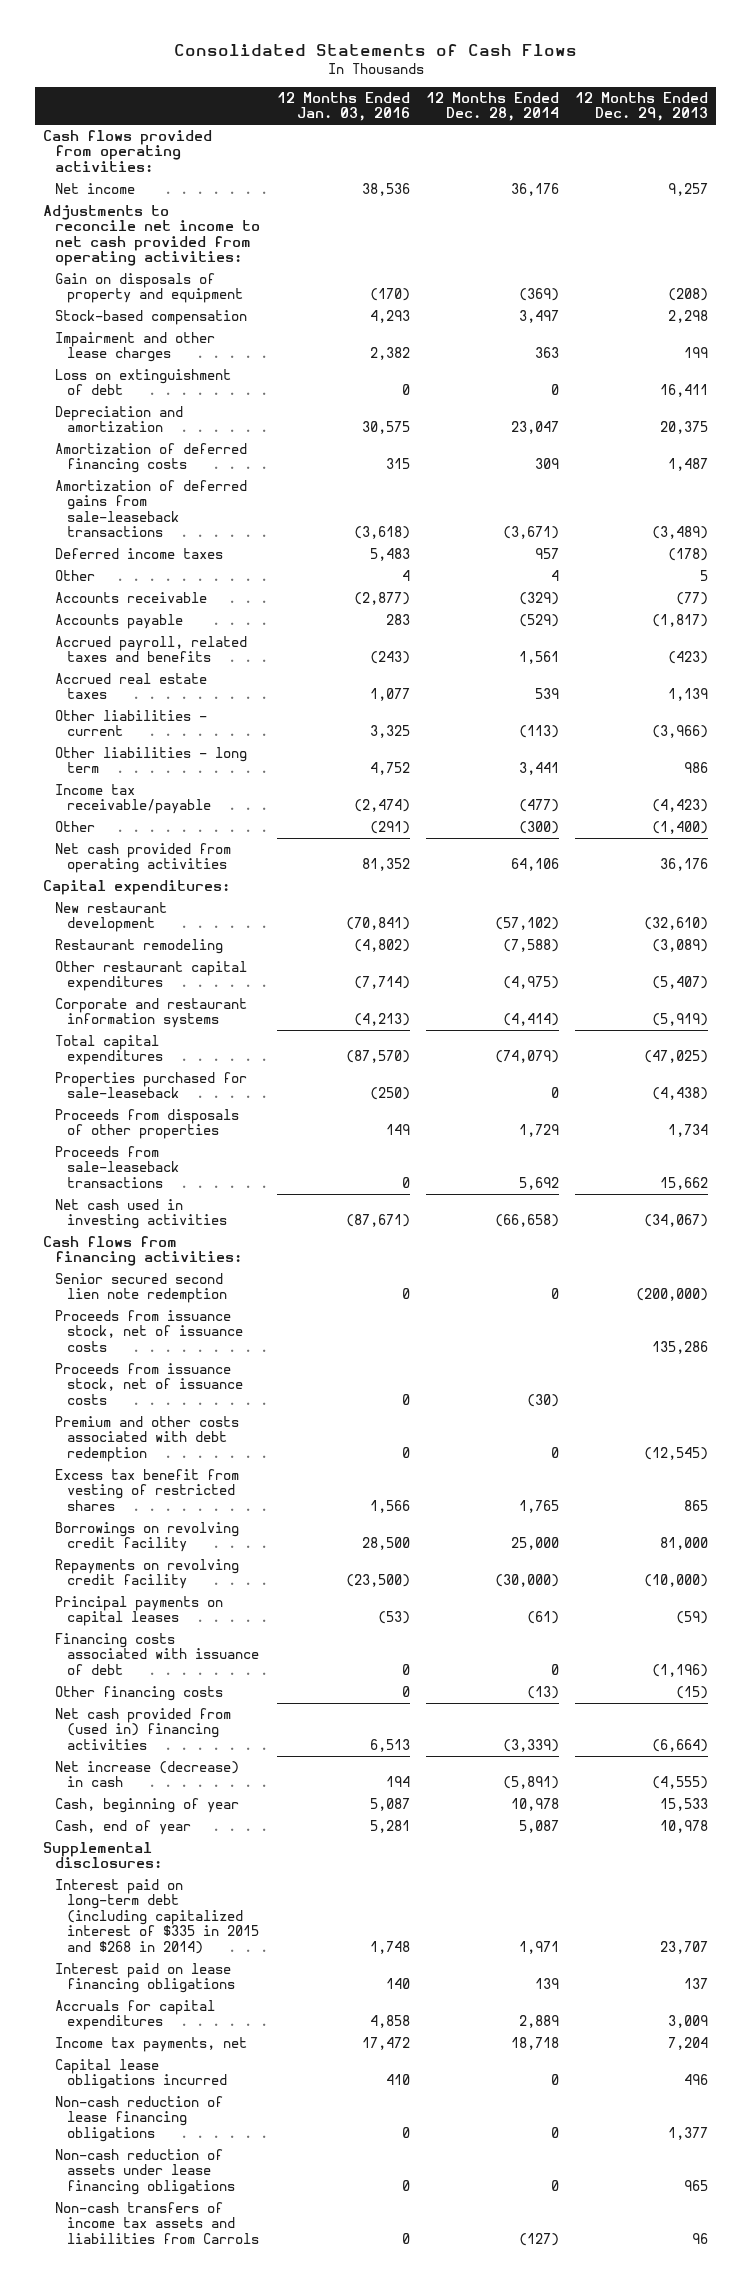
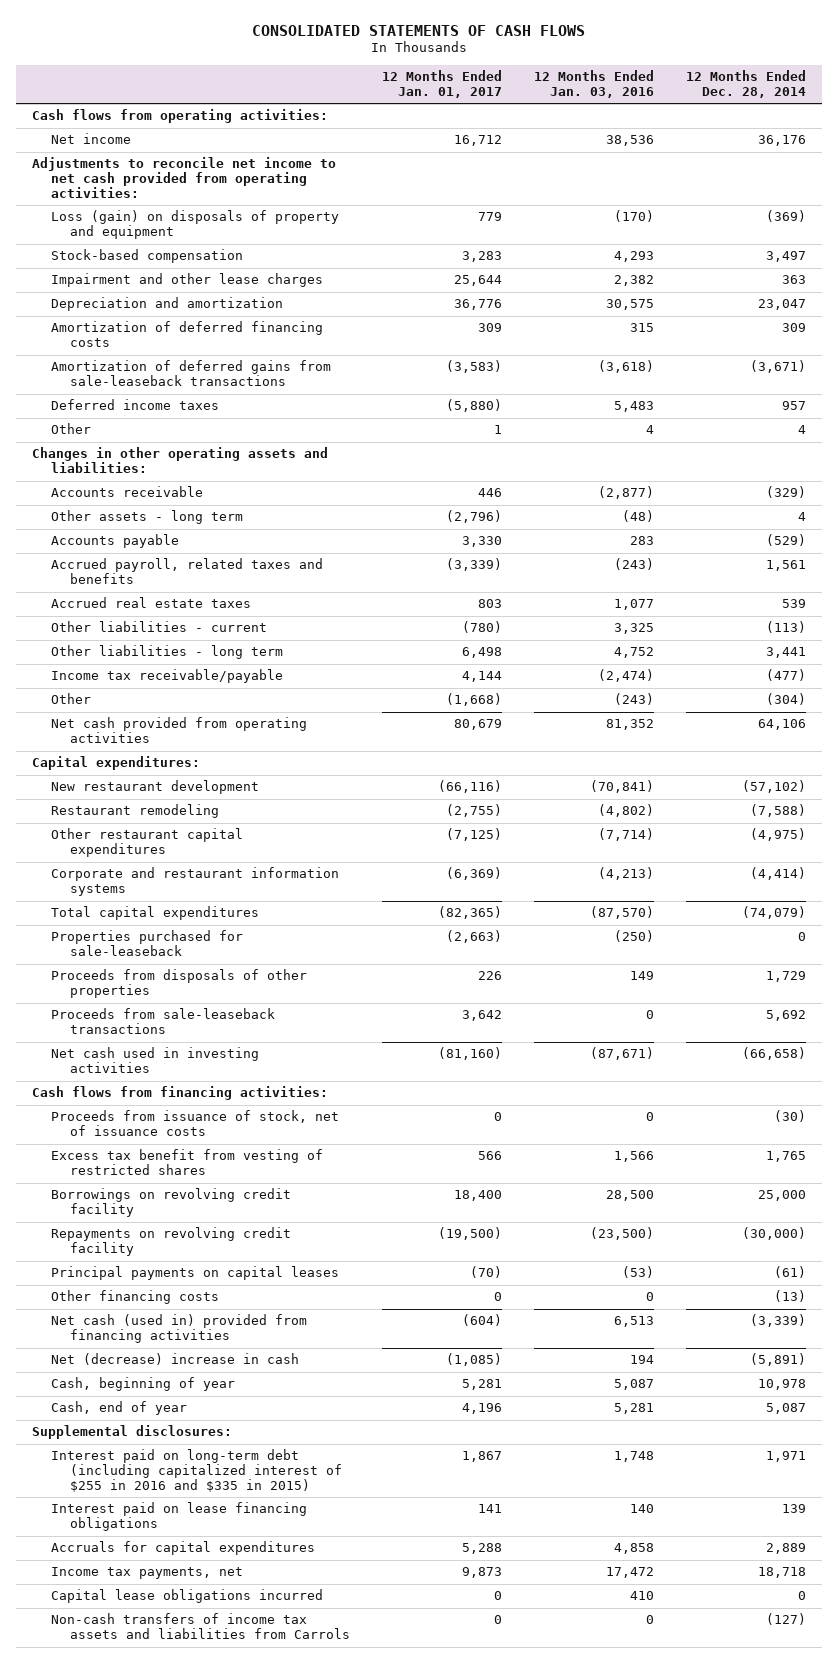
- Consolidated Statements of Cash Flows
+ CONSOLIDATED STATEMENTS OF CASH FLOWS
- | 12 Months Ended Jan. 03, 2016 | 12 Months Ended Dec. 28, 2014 | 12 Months Ended Dec. 29, 2013
+ | 12 Months Ended Jan. 01, 2017 | 12 Months Ended Jan. 03, 2016 | 12 Months Ended Dec. 28, 2014
- Cash flows provided from operating activities:
+ Cash flows from operating activities:
- Gain on disposals of property and equipment | (170) | (369) | (208)
+ Loss (gain) on disposals of property and equipment | 779 | (170) | (369)
- Loss on extinguishment of debt | 0 | 0 | 16,411
+ Changes in other operating assets and liabilities:
+ Other assets - long term | (2,796) | (48) | 4
- Other | (291) | (300) | (1,400)
+ Other | (1,668) | (243) | (304)
- Senior secured second lien note redemption | 0 | 0 | (200,000)
- Proceeds from issuance stock, net of issuance costs | | | 135,286
- Proceeds from issuance stock, net of issuance costs | 0 | (30) |
- Premium and other costs associated with debt redemption | 0 | 0 | (12,545)
+ Proceeds from issuance of stock, net of issuance costs | 0 | 0 | (30)
- Financing costs associated with issuance of debt | 0 | 0 | (1,196)
- Net cash provided from (used in) financing activities | 6,513 | (3,339) | (6,664)
- Net increase (decrease) in cash | 194 | (5,891) | (4,555)
+ Net cash (used in) provided from financing activities | (604) | 6,513 | (3,339)
+ Net (decrease) increase in cash | (1,085) | 194 | (5,891)
- Interest paid on long-term debt (including capitalized interest of $335 in 2015 and $268 in 2014) | 1,748 | 1,971 | 23,707
+ Interest paid on long-term debt (including capitalized interest of $255 in 2016 and $335 in 2015) | 1,867 | 1,748 | 1,971
- Non-cash reduction of lease financing obligations | 0 | 0 | 1,377
- Non-cash reduction of assets under lease financing obligations | 0 | 0 | 965

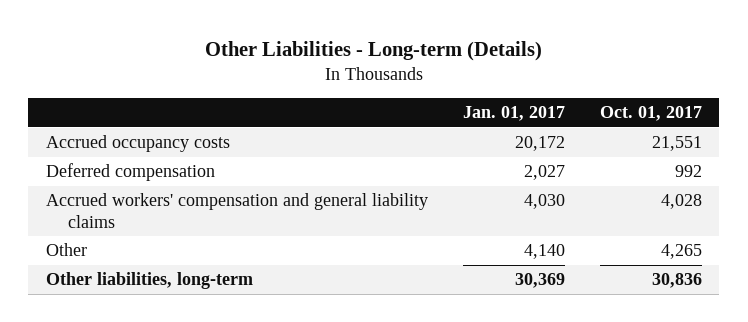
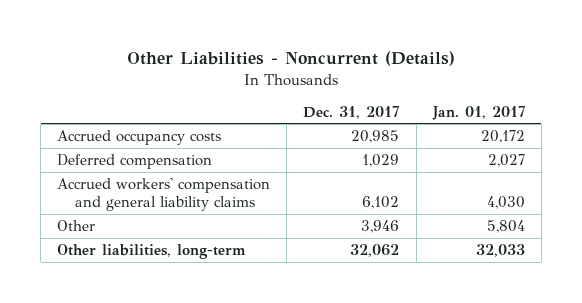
- Other Liabilities - Long-term (Details)
+ Other Liabilities - Noncurrent (Details)
- | Jan. 01, 2017 | Oct. 01, 2017
+ | Dec. 31, 2017 | Jan. 01, 2017
- Other | 4,140 | 4,265
- Other liabilities, long-term | 30,369 | 30,836
+ Other | 3,946 | 5,804
+ Other liabilities, long-term | 32,062 | 32,033

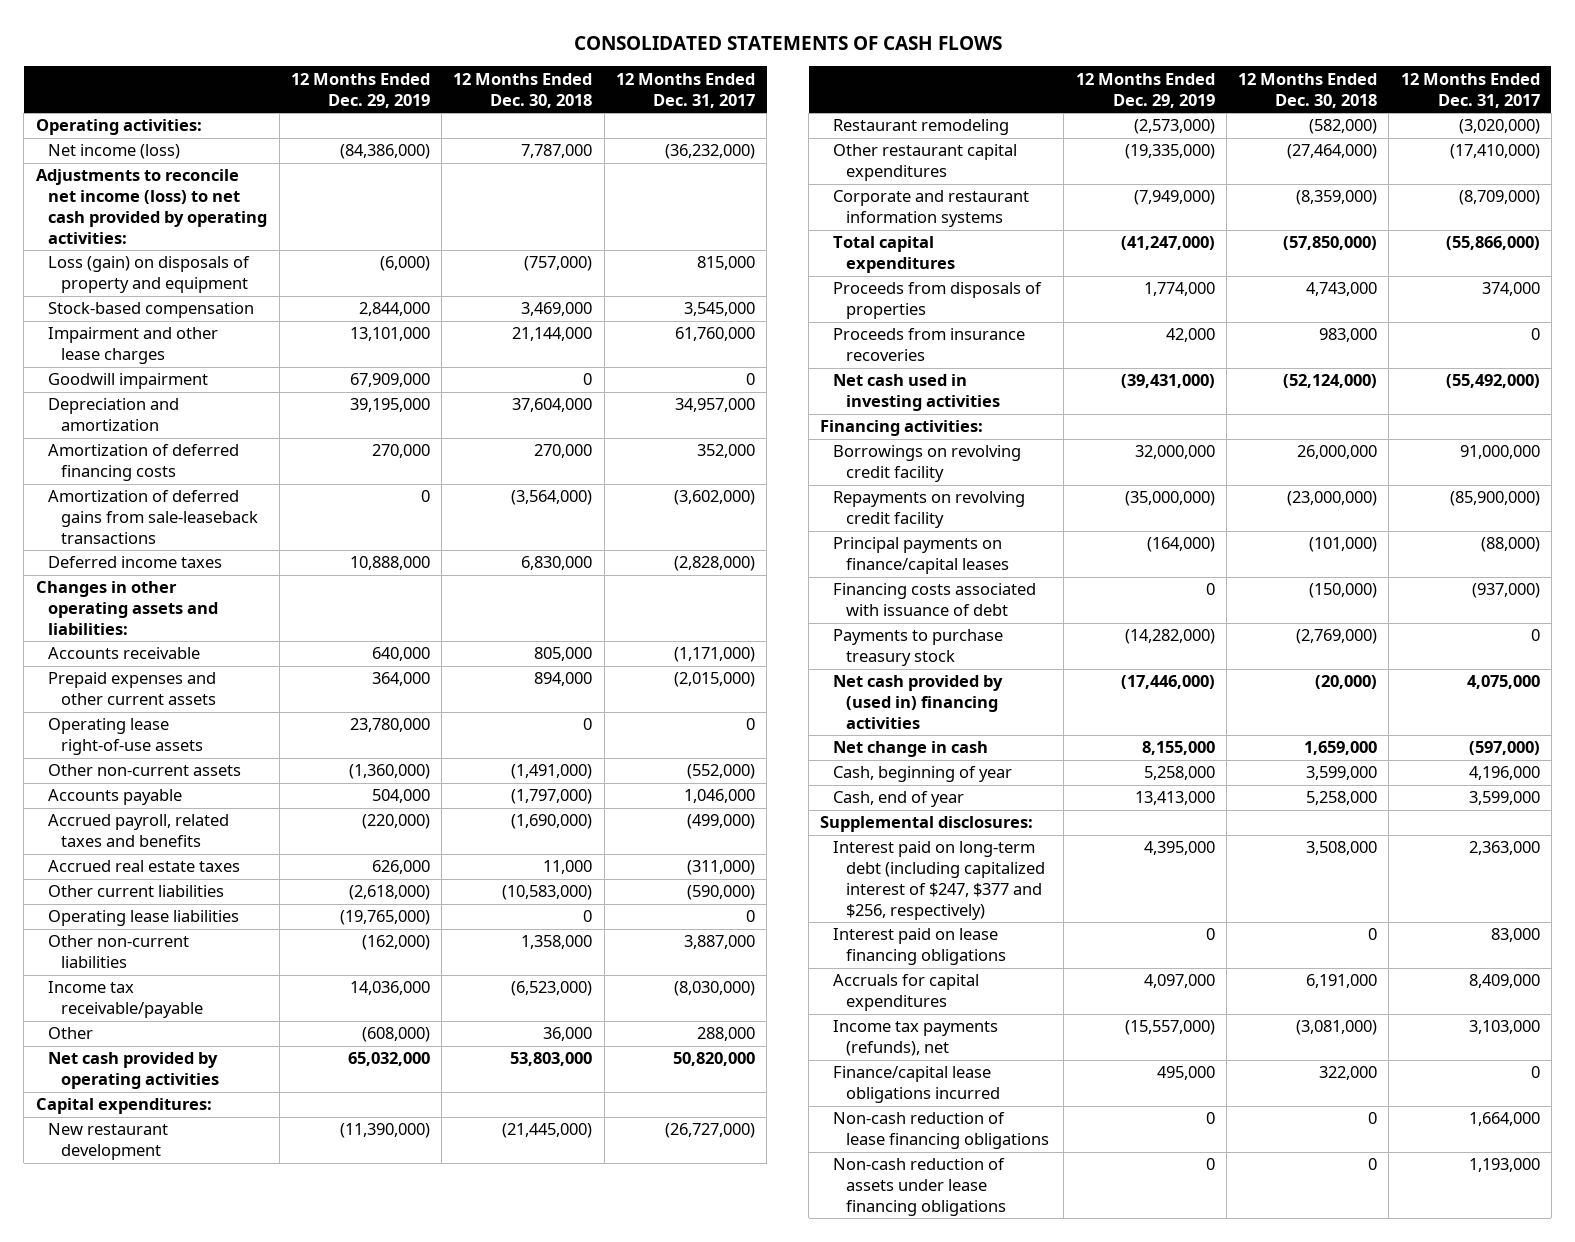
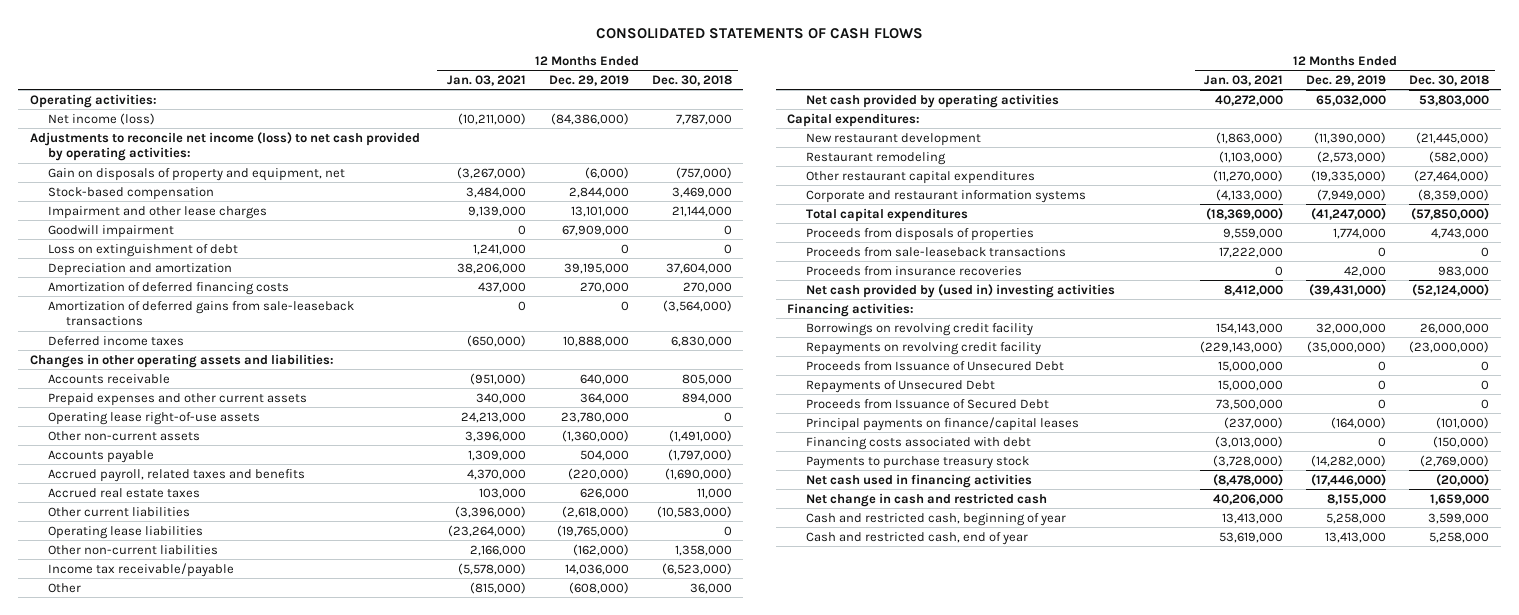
- | 12 Months Ended Dec. 29, 2019 | 12 Months Ended Dec. 30, 2018 | 12 Months Ended Dec. 31, 2017
+ | 12 Months Ended Jan. 03, 2021 | 12 Months Ended Dec. 29, 2019 | 12 Months Ended Dec. 30, 2018
- Loss (gain) on disposals of property and equipment | (6,000) | (757,000) | 815,000
+ Gain on disposals of property and equipment, net | (3,267,000) | (6,000) | (757,000)
+ Loss on extinguishment of debt | 1,241,000 | 0 | 0
+ Proceeds from sale-leaseback transactions | 17,222,000 | 0 | 0
- Net cash used in investing activities | (39,431,000) | (52,124,000) | (55,492,000)
+ Net cash provided by (used in) investing activities | 8,412,000 | (39,431,000) | (52,124,000)
+ Proceeds from Issuance of Unsecured Debt | 15,000,000 | 0 | 0
+ Repayments of Unsecured Debt | 15,000,000 | 0 | 0
+ Proceeds from Issuance of Secured Debt | 73,500,000 | 0 | 0
- Financing costs associated with issuance of debt | 0 | (150,000) | (937,000)
+ Financing costs associated with debt | (3,013,000) | 0 | (150,000)
- Net cash provided by (used in) financing activities | (17,446,000) | (20,000) | 4,075,000
- Net change in cash | 8,155,000 | 1,659,000 | (597,000)
- Cash, beginning of year | 5,258,000 | 3,599,000 | 4,196,000
- Cash, end of year | 13,413,000 | 5,258,000 | 3,599,000
- Supplemental disclosures:
- Interest paid on long-term debt (including capitalized interest of $247, $377 and $256, respectively) | 4,395,000 | 3,508,000 | 2,363,000
- Interest paid on lease financing obligations | 0 | 0 | 83,000
- Accruals for capital expenditures | 4,097,000 | 6,191,000 | 8,409,000
- Income tax payments (refunds), net | (15,557,000) | (3,081,000) | 3,103,000
- Finance/capital lease obligations incurred | 495,000 | 322,000 | 0
- Non-cash reduction of lease financing obligations | 0 | 0 | 1,664,000
- Non-cash reduction of assets under lease financing obligations | 0 | 0 | 1,193,000
+ Net cash used in financing activities | (8,478,000) | (17,446,000) | (20,000)
+ Net change in cash and restricted cash | 40,206,000 | 8,155,000 | 1,659,000
+ Cash and restricted cash, beginning of year | 13,413,000 | 5,258,000 | 3,599,000
+ Cash and restricted cash, end of year | 53,619,000 | 13,413,000 | 5,258,000

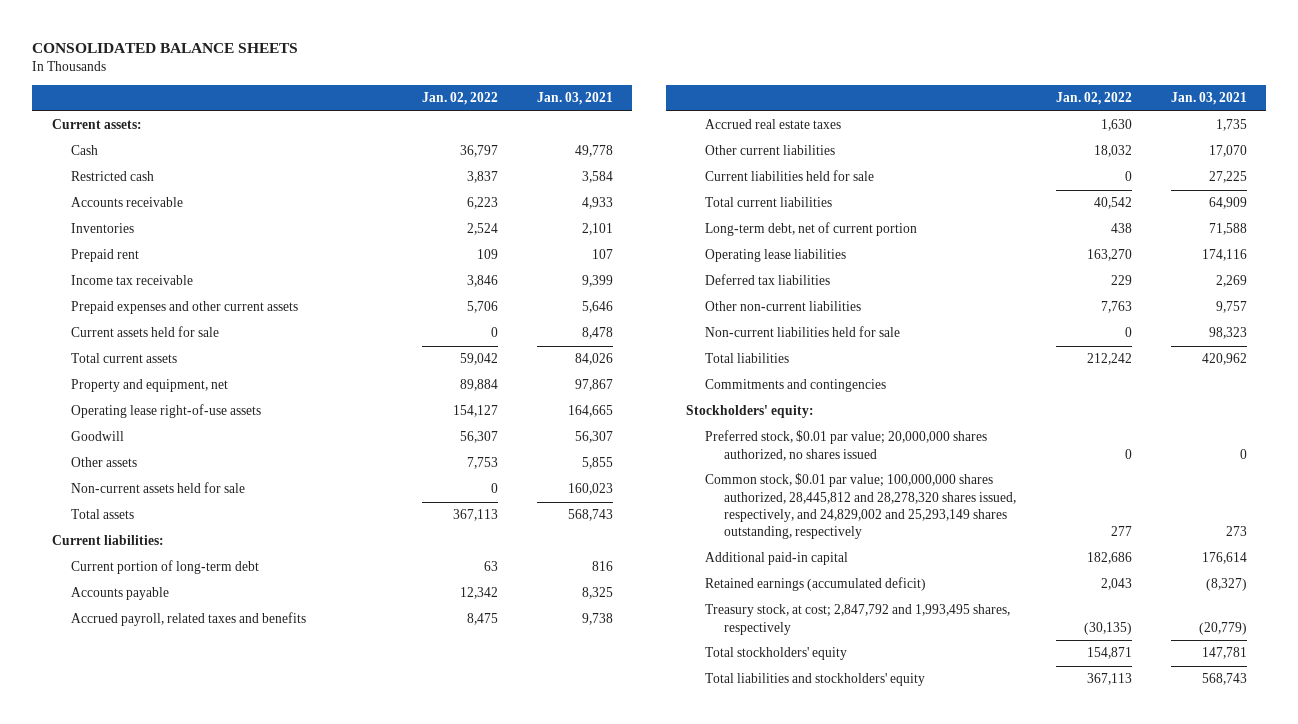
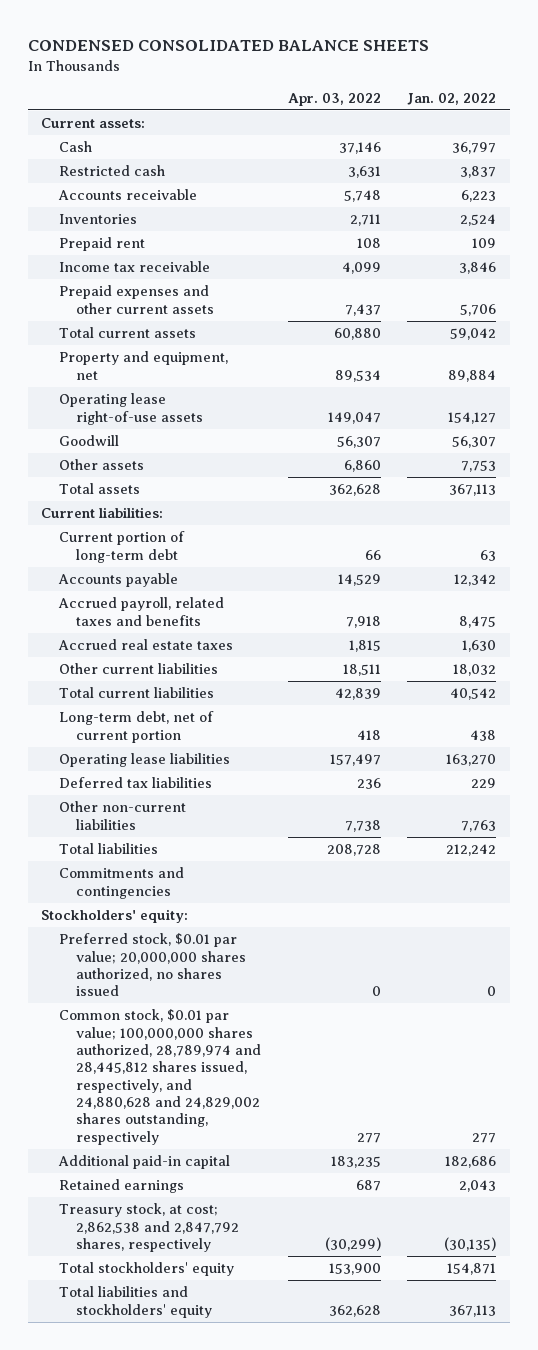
- CONSOLIDATED BALANCE SHEETS
+ CONDENSED CONSOLIDATED BALANCE SHEETS
- | Jan. 02, 2022 | Jan. 03, 2021
+ | Apr. 03, 2022 | Jan. 02, 2022
- Current assets held for sale | 0 | 8,478
- Non-current assets held for sale | 0 | 160,023
- Current liabilities held for sale | 0 | 27,225
- Non-current liabilities held for sale | 0 | 98,323
- Common stock, $0.01 par value; 100,000,000 shares authorized, 28,445,812 and 28,278,320 shares issued, respectively, and 24,829,002 and 25,293,149 shares outstanding, respectively | 277 | 273
+ Common stock, $0.01 par value; 100,000,000 shares authorized, 28,789,974 and 28,445,812 shares issued, respectively, and 24,880,628 and 24,829,002 shares outstanding, respectively | 277 | 277
- Retained earnings (accumulated deficit) | 2,043 | (8,327)
- Treasury stock, at cost; 2,847,792 and 1,993,495 shares, respectively | (30,135) | (20,779)
+ Retained earnings | 687 | 2,043
+ Treasury stock, at cost; 2,862,538 and 2,847,792 shares, respectively | (30,299) | (30,135)

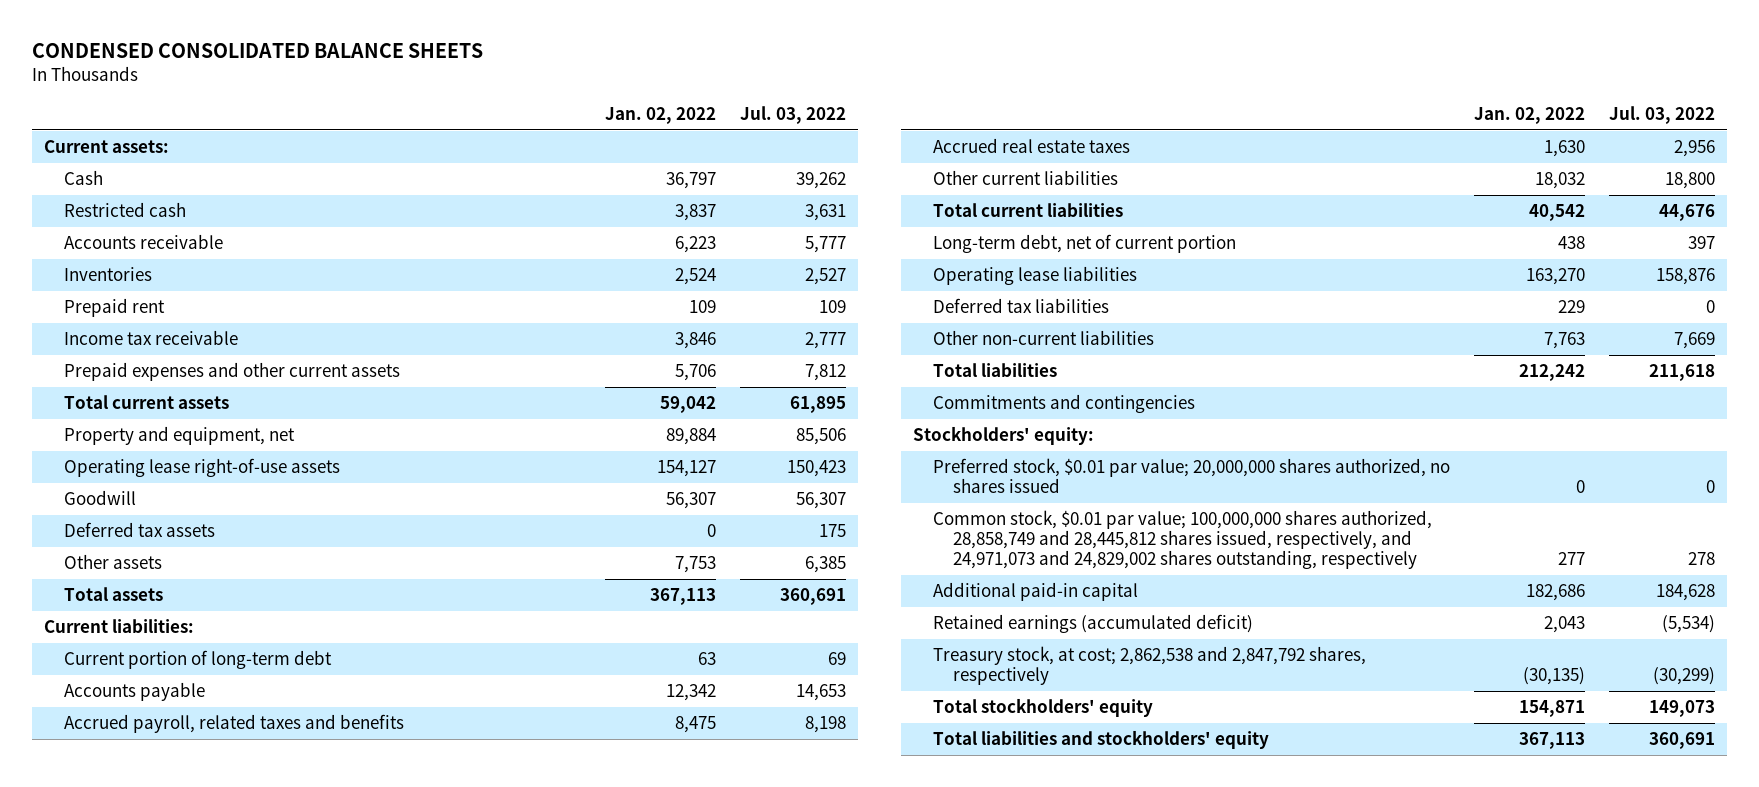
- | Apr. 03, 2022 | Jan. 02, 2022
+ | Jan. 02, 2022 | Jul. 03, 2022
+ Deferred tax assets | 0 | 175
- Common stock, $0.01 par value; 100,000,000 shares authorized, 28,789,974 and 28,445,812 shares issued, respectively, and 24,880,628 and 24,829,002 shares outstanding, respectively | 277 | 277
+ Common stock, $0.01 par value; 100,000,000 shares authorized, 28,858,749 and 28,445,812 shares issued, respectively, and 24,971,073 and 24,829,002 shares outstanding, respectively | 277 | 278
- Retained earnings | 687 | 2,043
+ Retained earnings (accumulated deficit) | 2,043 | (5,534)

